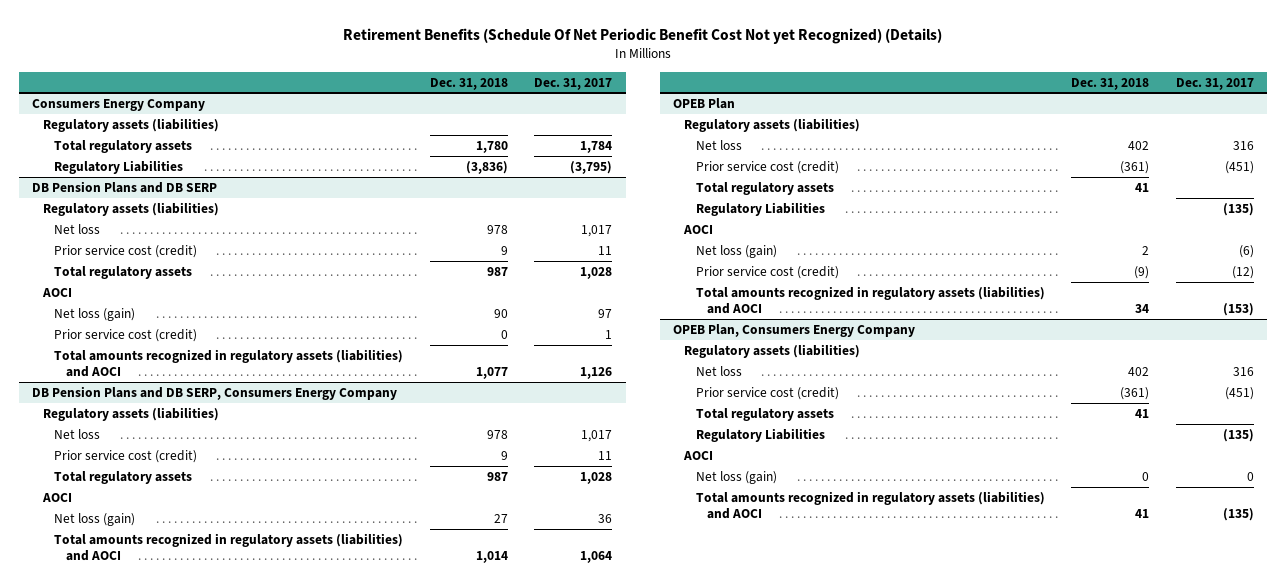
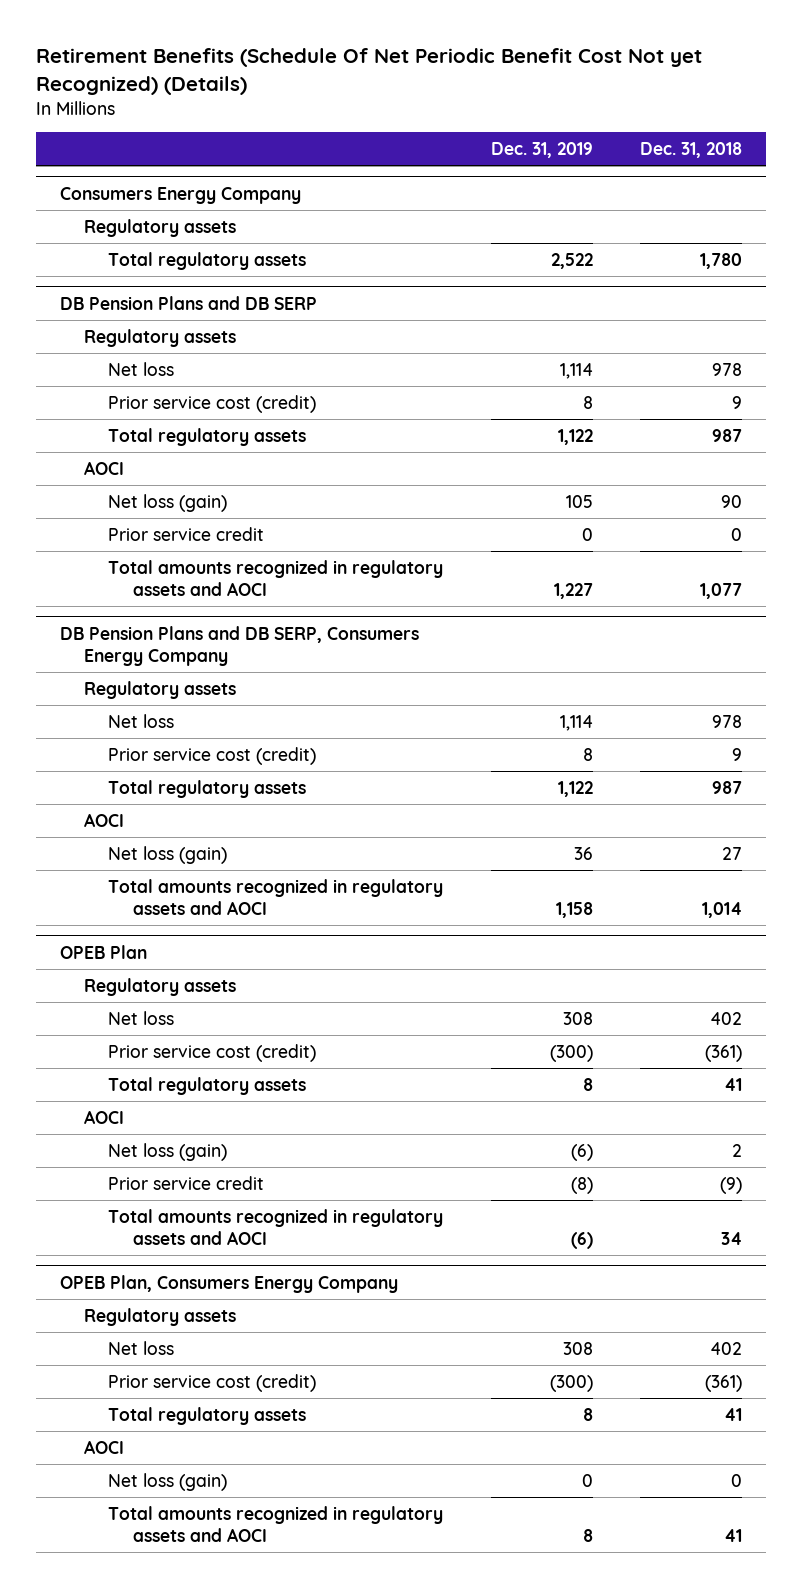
- | Dec. 31, 2018 | Dec. 31, 2017
+ | Dec. 31, 2019 | Dec. 31, 2018
@ Consumers Energy Company
- Regulatory assets (liabilities)
+ Regulatory assets
- Regulatory Liabilities | (3,836) | (3,795)
@ DB Pension Plans and DB SERP
- Regulatory assets (liabilities)
+ Regulatory assets
- Prior service cost (credit) | 0 | 1
- Total amounts recognized in regulatory assets (liabilities) and AOCI | 1,077 | 1,126
+ Prior service credit | 0 | 0
+ Total amounts recognized in regulatory assets and AOCI | 1,227 | 1,077
@ DB Pension Plans and DB SERP, Consumers Energy Company
- Regulatory assets (liabilities)
+ Regulatory assets
- Total amounts recognized in regulatory assets (liabilities) and AOCI | 1,014 | 1,064
+ Total amounts recognized in regulatory assets and AOCI | 1,158 | 1,014
@ OPEB Plan
- Regulatory assets (liabilities)
+ Regulatory assets
- Regulatory Liabilities | | (135)
- Prior service cost (credit) | (9) | (12)
- Total amounts recognized in regulatory assets (liabilities) and AOCI | 34 | (153)
+ Prior service credit | (8) | (9)
+ Total amounts recognized in regulatory assets and AOCI | (6) | 34
@ OPEB Plan, Consumers Energy Company
- Regulatory assets (liabilities)
+ Regulatory assets
- Regulatory Liabilities | | (135)
- Total amounts recognized in regulatory assets (liabilities) and AOCI | 41 | (135)
+ Total amounts recognized in regulatory assets and AOCI | 8 | 41

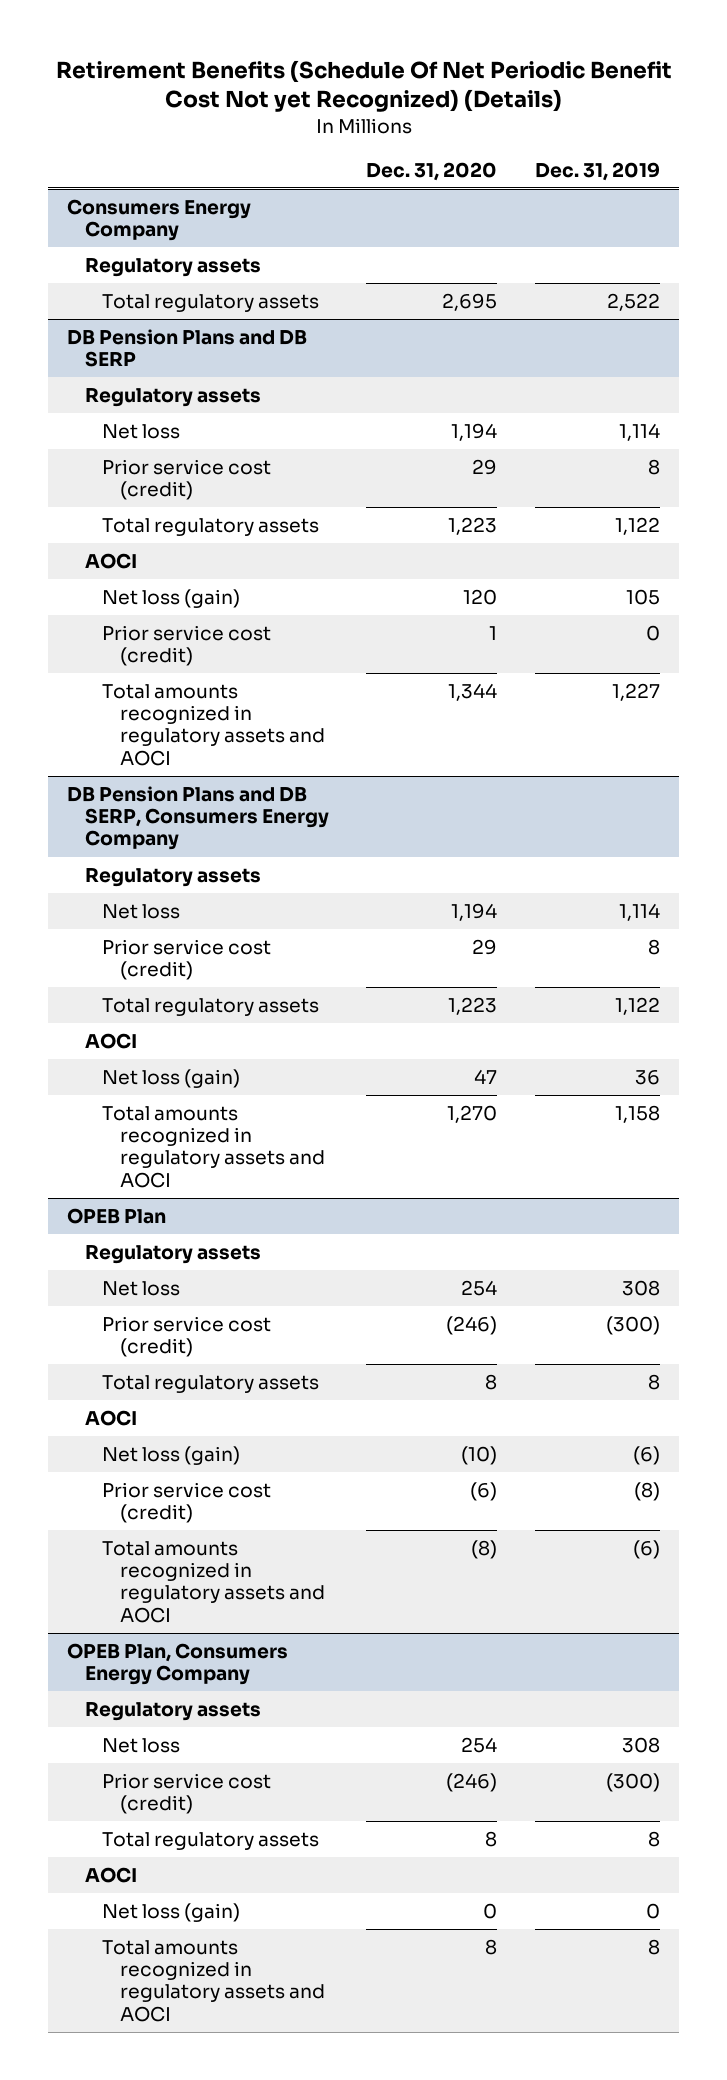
- | Dec. 31, 2019 | Dec. 31, 2018
+ | Dec. 31, 2020 | Dec. 31, 2019
@ DB Pension Plans and DB SERP
- Prior service credit | 0 | 0
+ Prior service cost (credit) | 1 | 0
@ OPEB Plan
- Prior service credit | (8) | (9)
+ Prior service cost (credit) | (6) | (8)

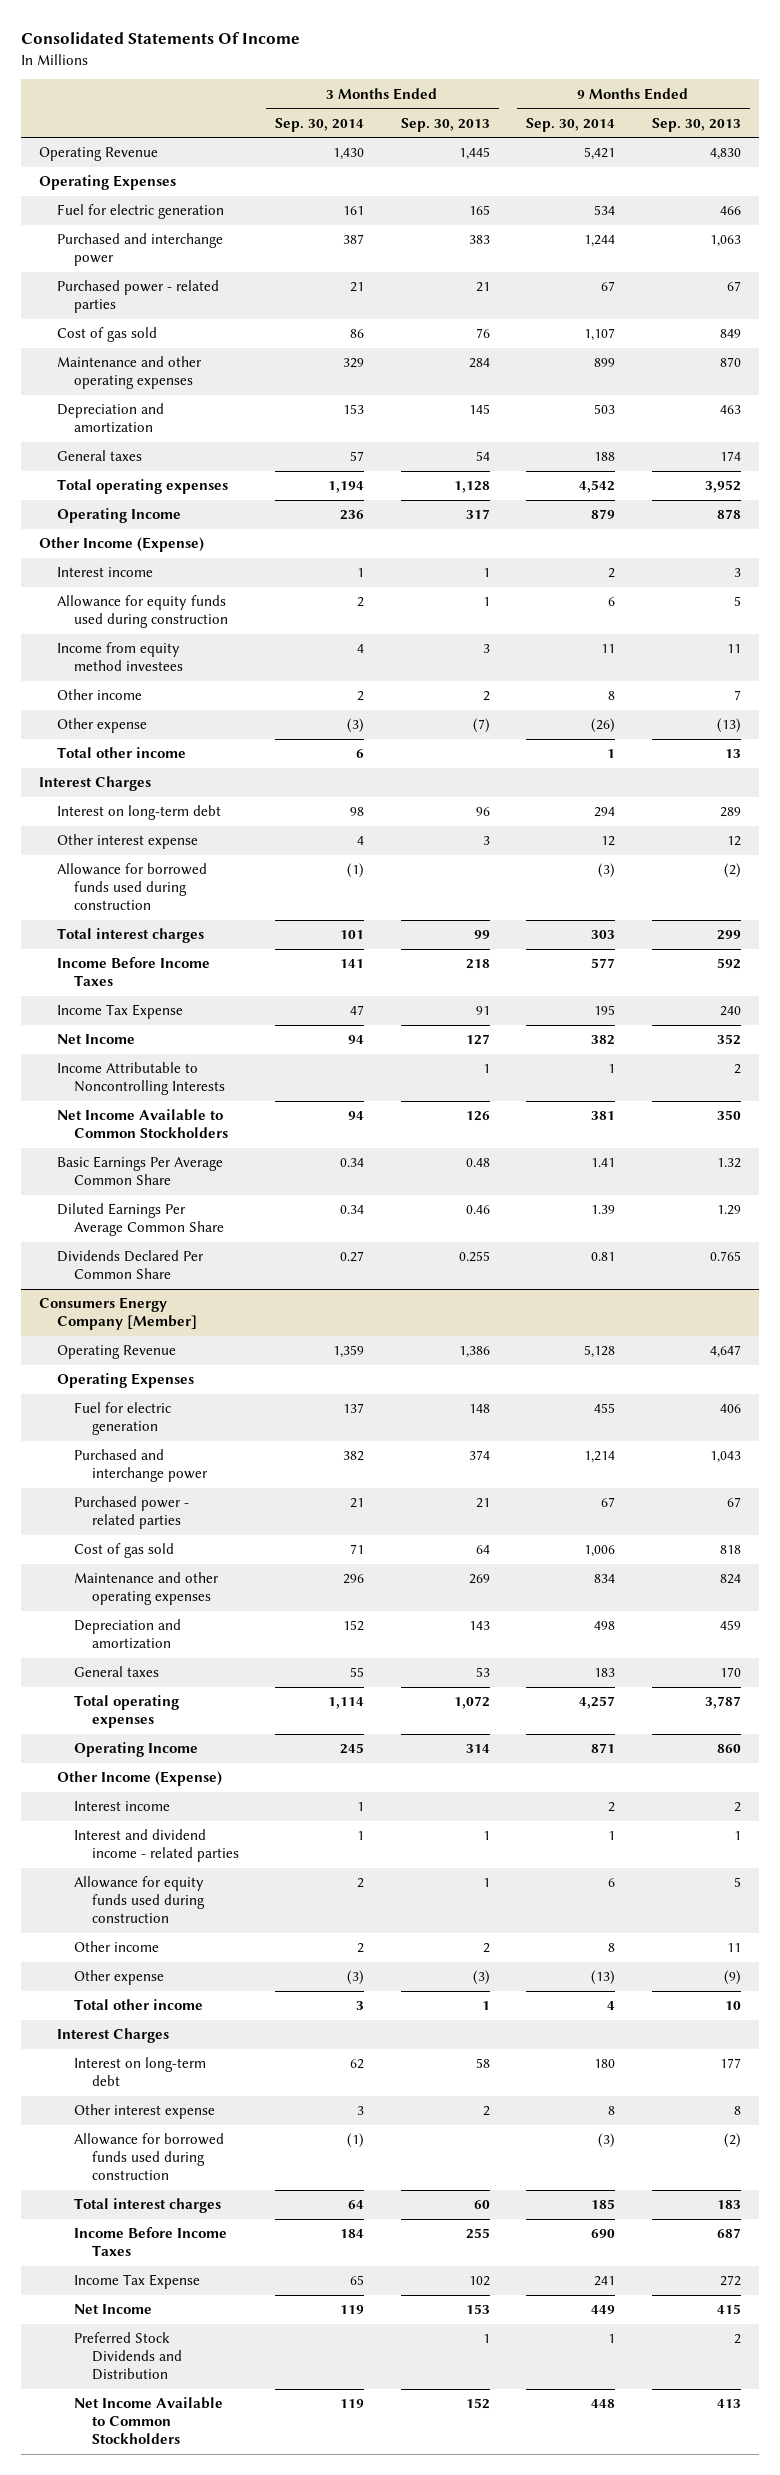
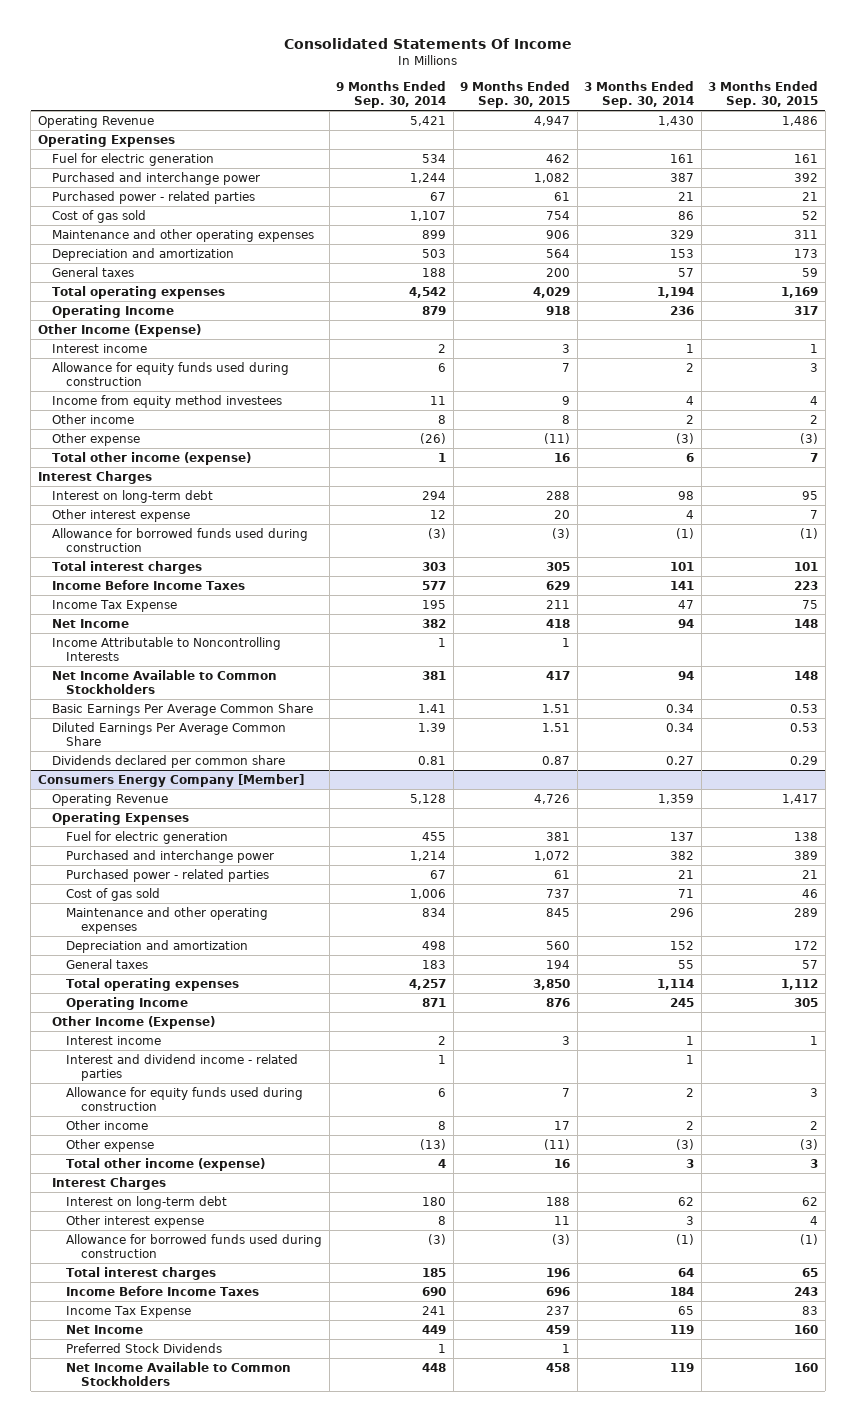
- | 3 Months Ended Sep. 30, 2014 | 3 Months Ended Sep. 30, 2013 | 9 Months Ended Sep. 30, 2014 | 9 Months Ended Sep. 30, 2013
+ | 9 Months Ended Sep. 30, 2014 | 9 Months Ended Sep. 30, 2015 | 3 Months Ended Sep. 30, 2014 | 3 Months Ended Sep. 30, 2015
- Total other income | 6 | | 1 | 13
+ Total other income (expense) | 1 | 16 | 6 | 7
- Dividends Declared Per Common Share | 0.27 | 0.255 | 0.81 | 0.765
+ Dividends declared per common share | 0.81 | 0.87 | 0.27 | 0.29
@ Consumers Energy Company [Member]
- Total other income | 3 | 1 | 4 | 10
+ Total other income (expense) | 4 | 16 | 3 | 3
- Preferred Stock Dividends and Distribution | | 1 | 1 | 2
+ Preferred Stock Dividends | 1 | 1 | |

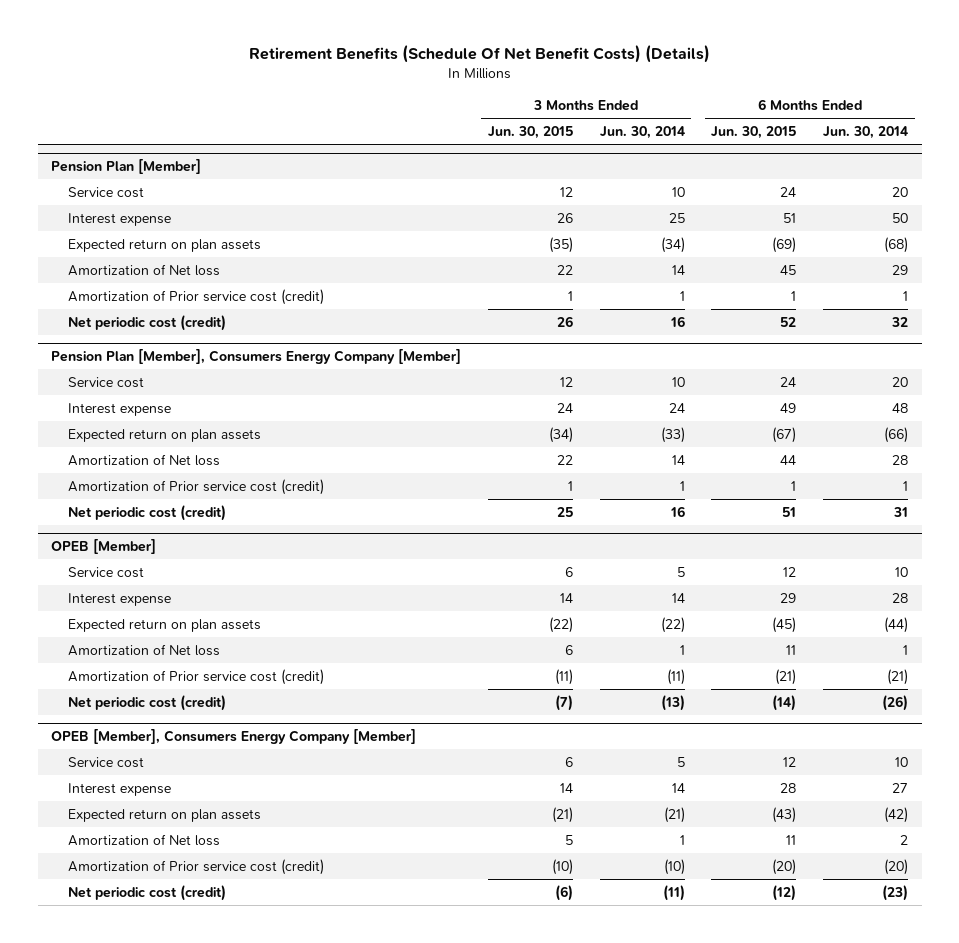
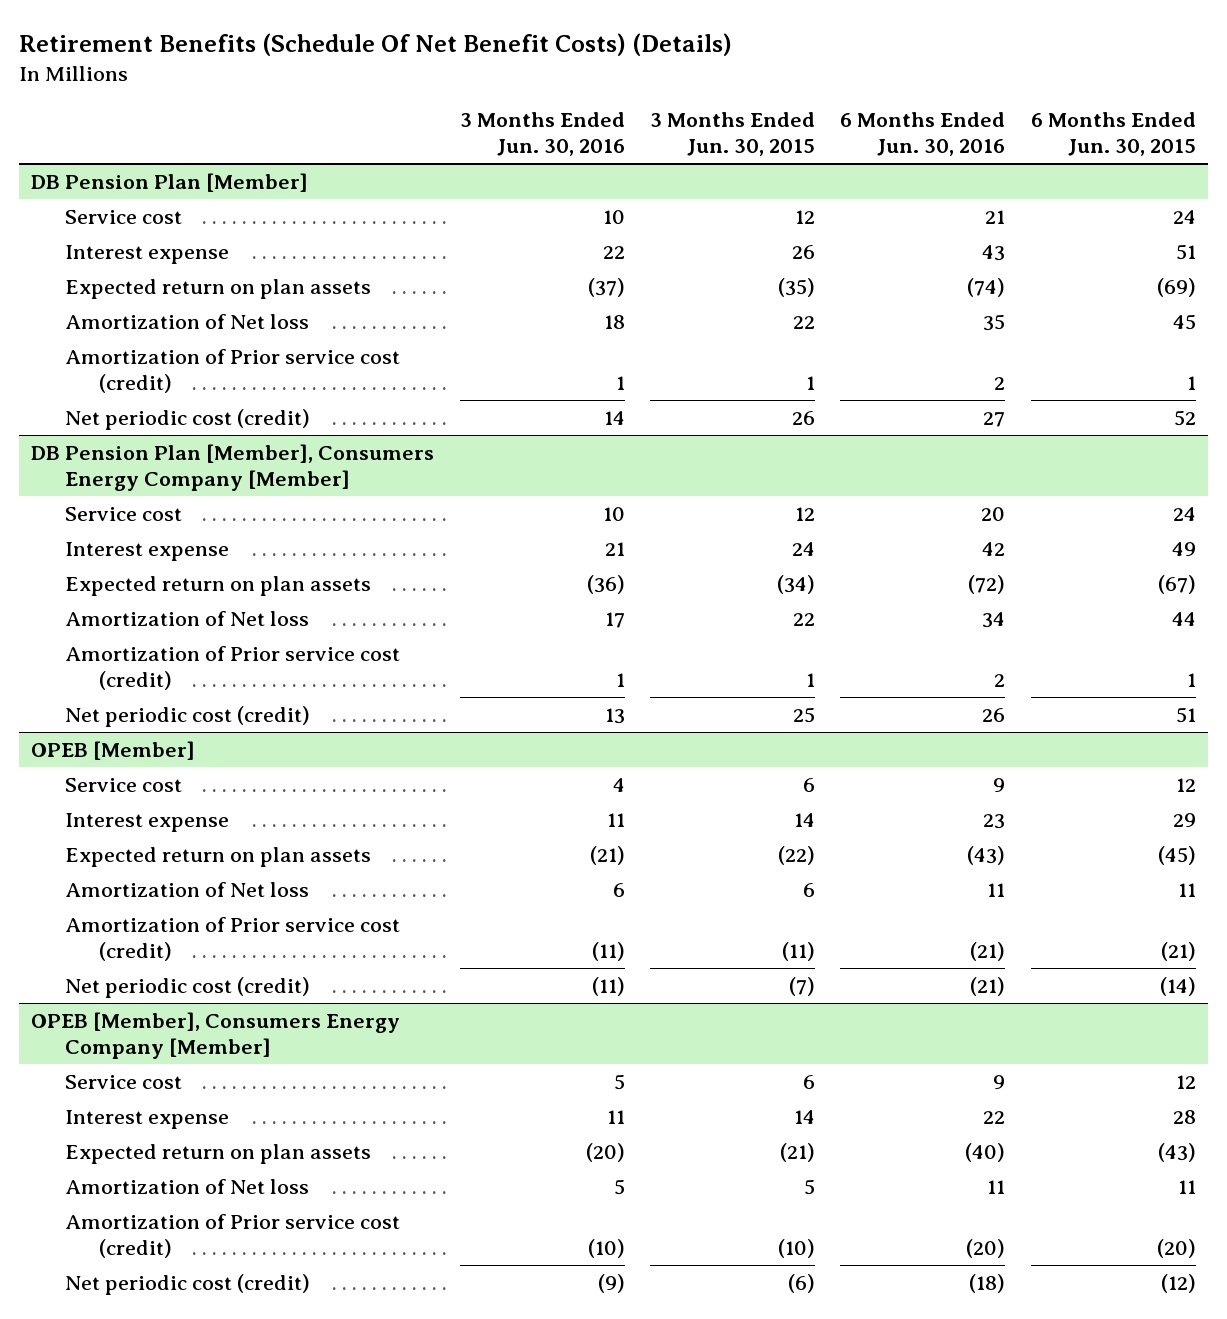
- | 3 Months Ended Jun. 30, 2015 | 3 Months Ended Jun. 30, 2014 | 6 Months Ended Jun. 30, 2015 | 6 Months Ended Jun. 30, 2014
+ | 3 Months Ended Jun. 30, 2016 | 3 Months Ended Jun. 30, 2015 | 6 Months Ended Jun. 30, 2016 | 6 Months Ended Jun. 30, 2015
- Pension Plan [Member]
+ DB Pension Plan [Member]
- Pension Plan [Member], Consumers Energy Company [Member]
+ DB Pension Plan [Member], Consumers Energy Company [Member]

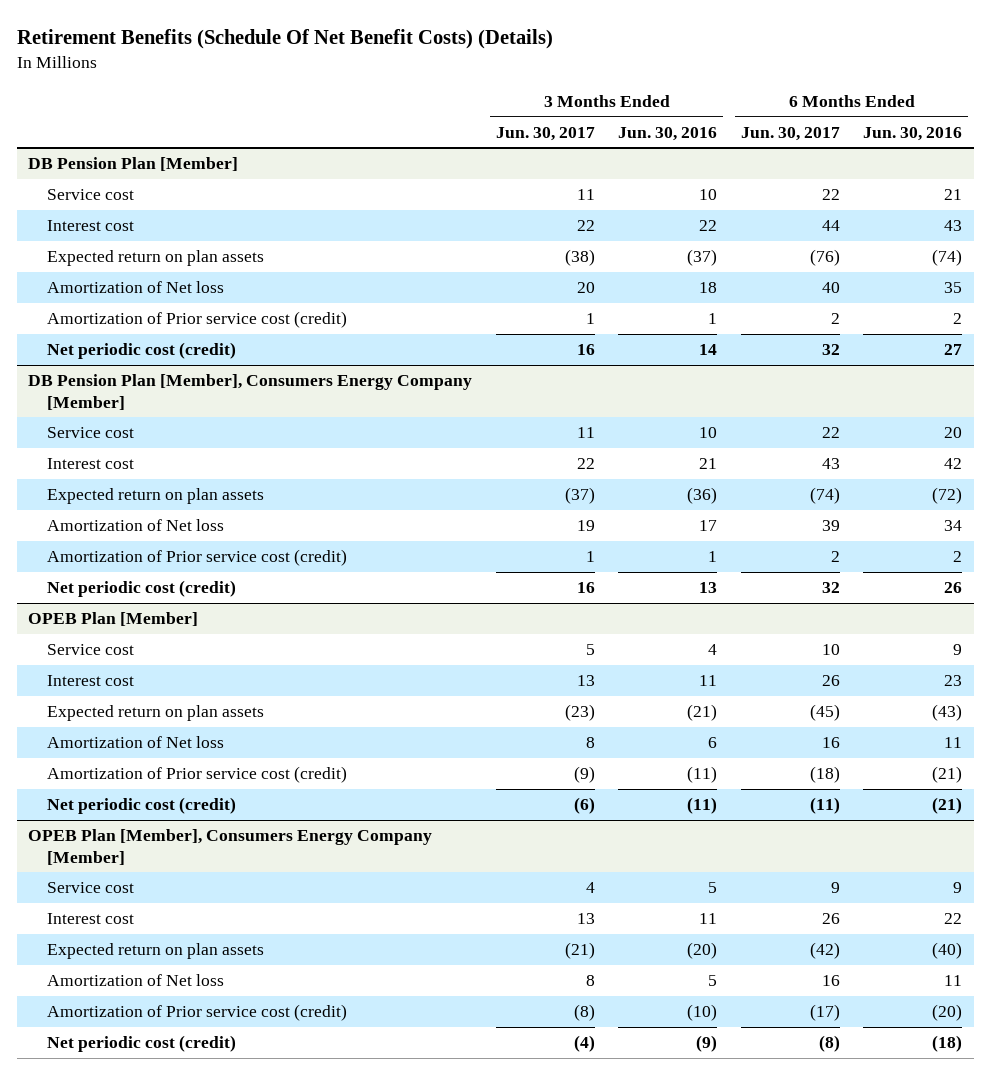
- | 3 Months Ended Jun. 30, 2016 | 3 Months Ended Jun. 30, 2015 | 6 Months Ended Jun. 30, 2016 | 6 Months Ended Jun. 30, 2015
+ | 3 Months Ended Jun. 30, 2017 | 3 Months Ended Jun. 30, 2016 | 6 Months Ended Jun. 30, 2017 | 6 Months Ended Jun. 30, 2016
@ DB Pension Plan [Member]
- Interest expense | 22 | 26 | 43 | 51
+ Interest cost | 22 | 22 | 44 | 43
@ DB Pension Plan [Member], Consumers Energy Company [Member]
- Interest expense | 21 | 24 | 42 | 49
+ Interest cost | 22 | 21 | 43 | 42
- OPEB [Member]
+ OPEB Plan [Member]
- Interest expense | 11 | 14 | 23 | 29
+ Interest cost | 13 | 11 | 26 | 23
- OPEB [Member], Consumers Energy Company [Member]
+ OPEB Plan [Member], Consumers Energy Company [Member]
- Interest expense | 11 | 14 | 22 | 28
+ Interest cost | 13 | 11 | 26 | 22

